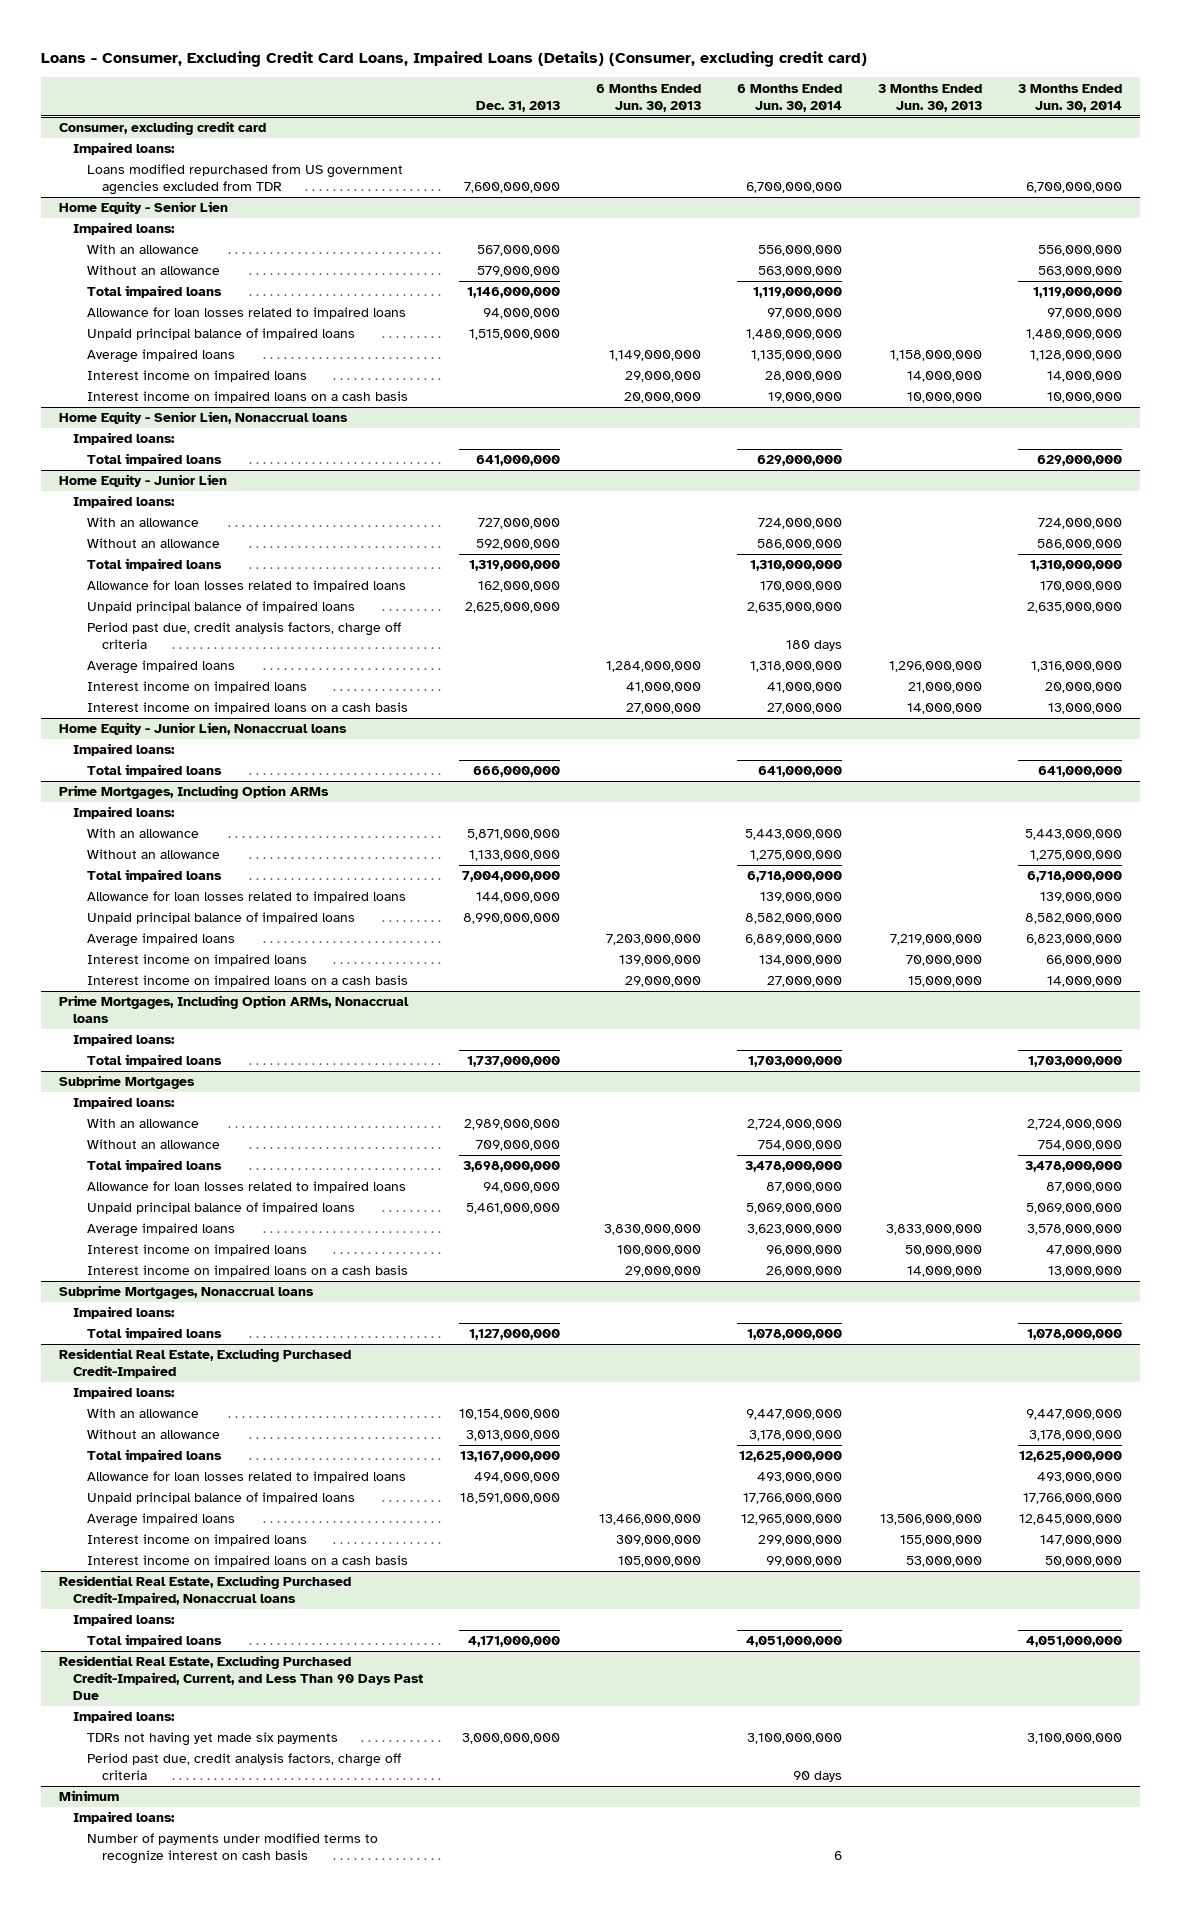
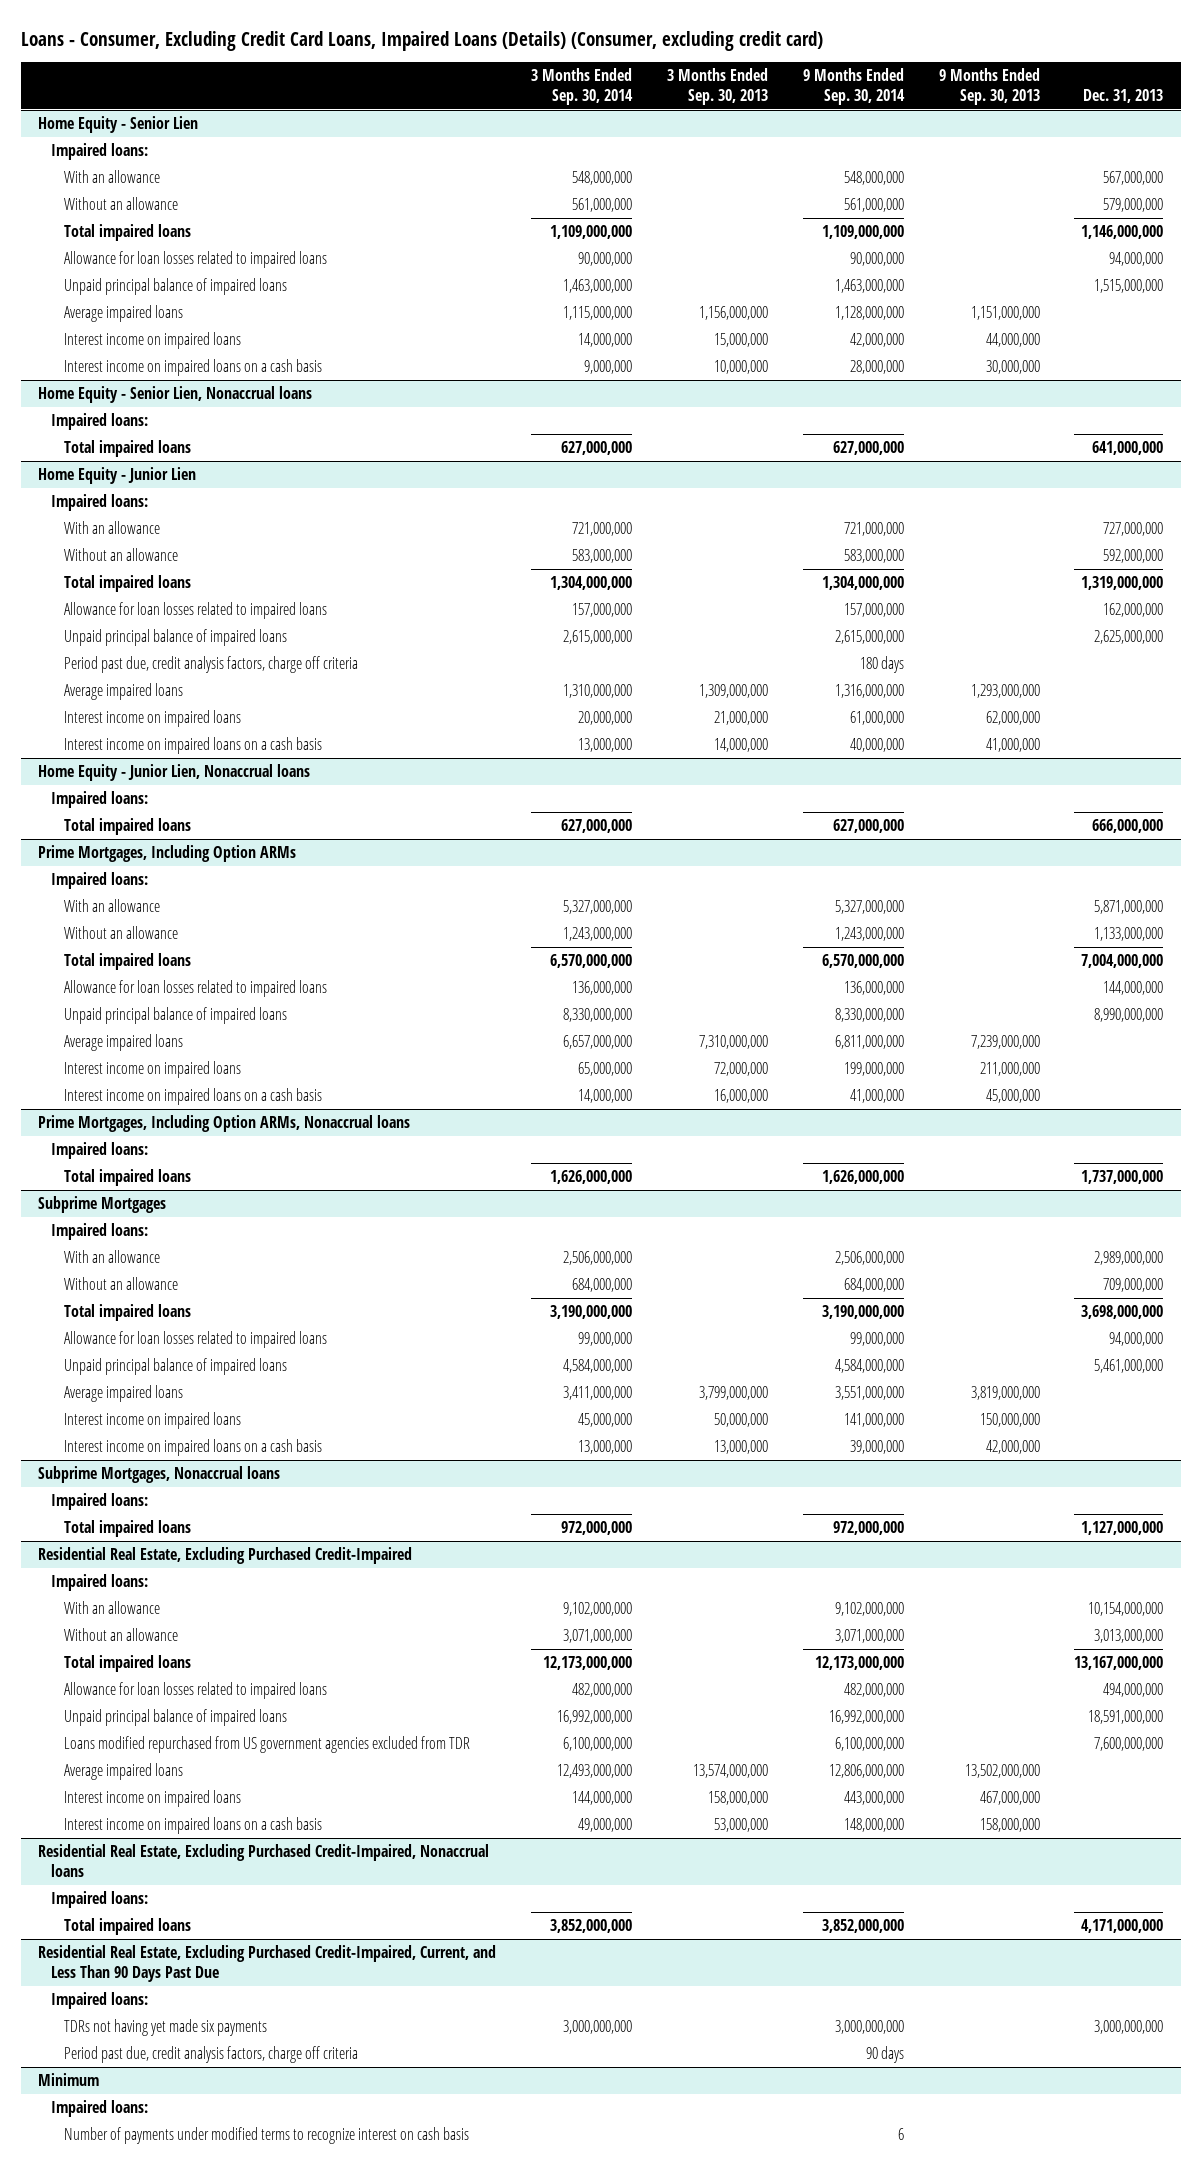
- | Dec. 31, 2013 | 6 Months Ended Jun. 30, 2013 | 6 Months Ended Jun. 30, 2014 | 3 Months Ended Jun. 30, 2013 | 3 Months Ended Jun. 30, 2014
+ | 3 Months Ended Sep. 30, 2014 | 3 Months Ended Sep. 30, 2013 | 9 Months Ended Sep. 30, 2014 | 9 Months Ended Sep. 30, 2013 | Dec. 31, 2013
- Consumer, excluding credit card
- Impaired loans:
- Loans modified repurchased from US government agencies excluded from TDR | 7,600,000,000 | | 6,700,000,000 | | 6,700,000,000
@ Residential Real Estate, Excluding Purchased Credit-Impaired
+ Loans modified repurchased from US government agencies excluded from TDR | 6,100,000,000 | | 6,100,000,000 | | 7,600,000,000

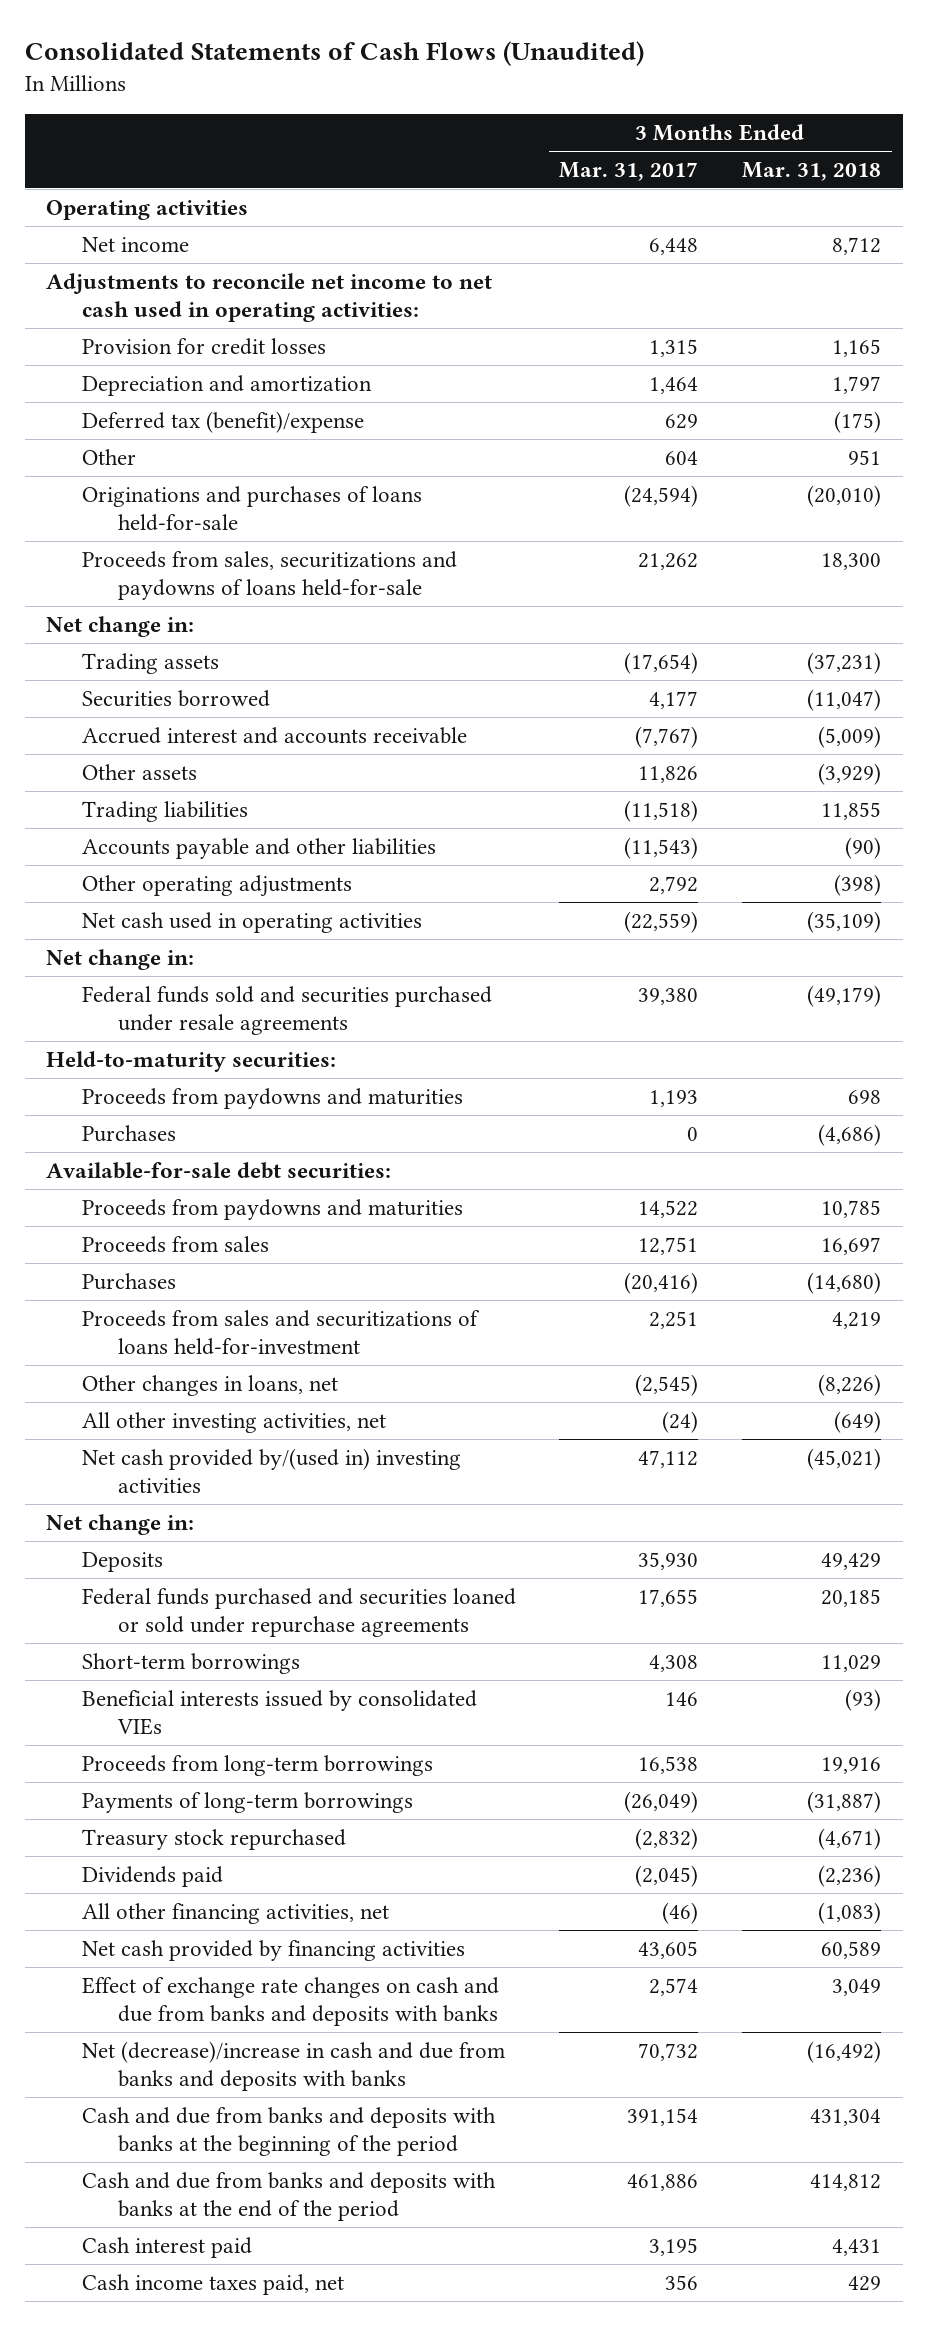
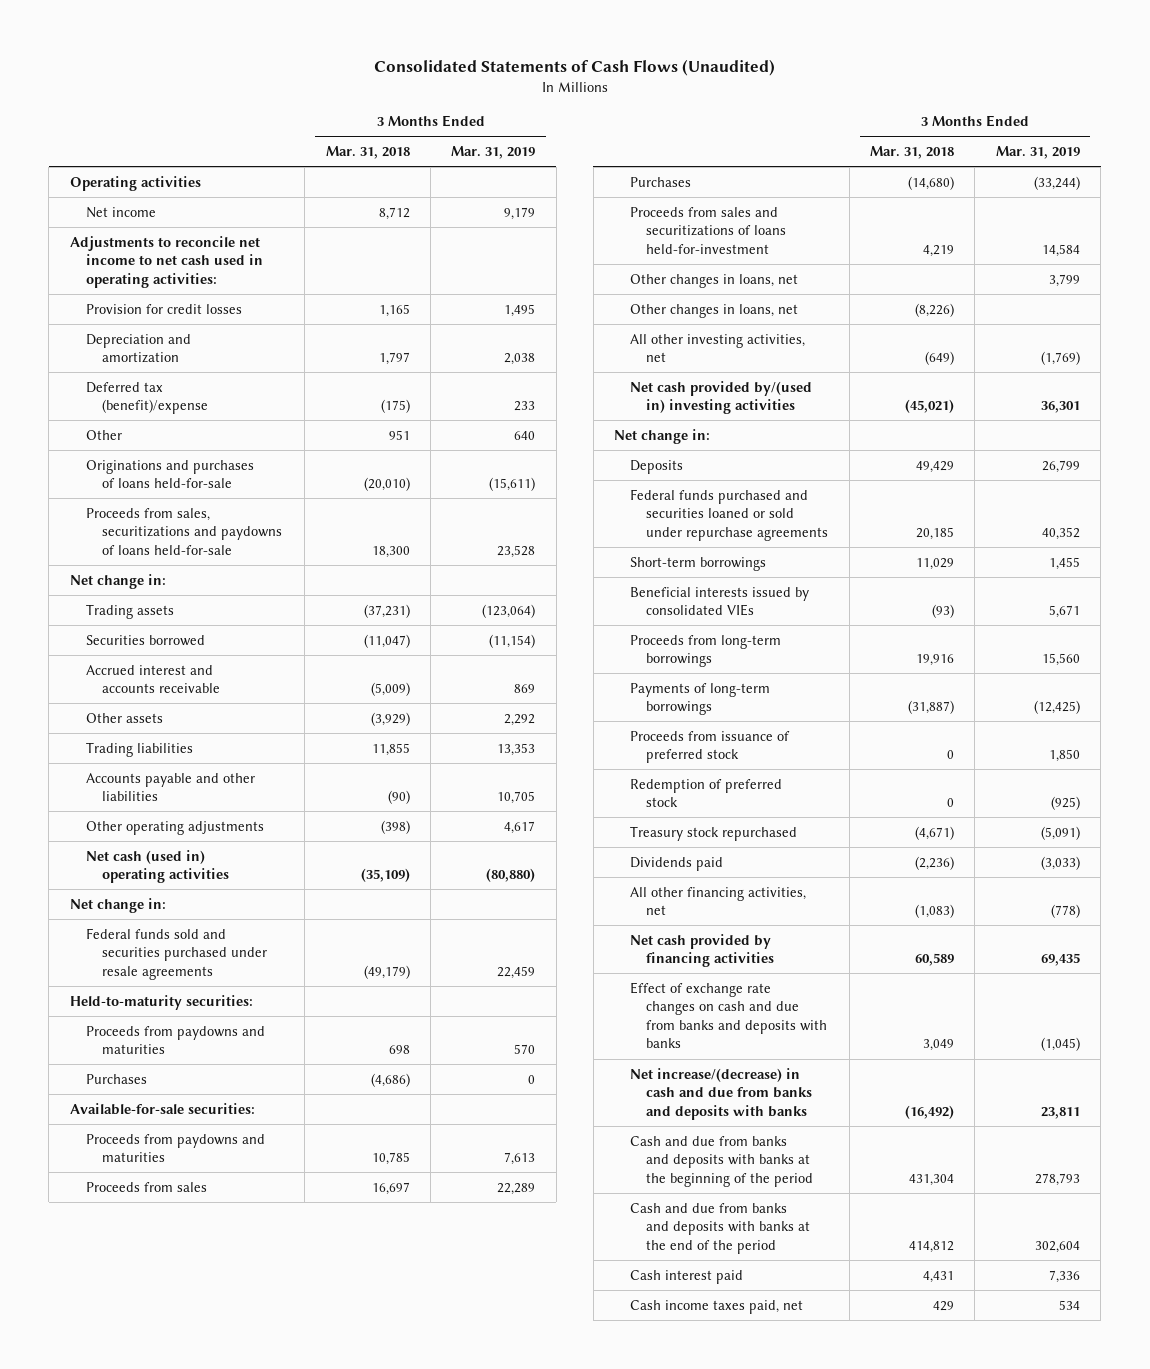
- | 3 Months Ended Mar. 31, 2017 | 3 Months Ended Mar. 31, 2018
+ | 3 Months Ended Mar. 31, 2018 | 3 Months Ended Mar. 31, 2019
- Net cash used in operating activities | (22,559) | (35,109)
+ Net cash (used in) operating activities | (35,109) | (80,880)
- Available-for-sale debt securities:
+ Available-for-sale securities:
+ Other changes in loans, net | | 3,799
+ Proceeds from issuance of preferred stock | 0 | 1,850
+ Redemption of preferred stock | 0 | (925)
- Net (decrease)/increase in cash and due from banks and deposits with banks | 70,732 | (16,492)
+ Net increase/(decrease) in cash and due from banks and deposits with banks | (16,492) | 23,811

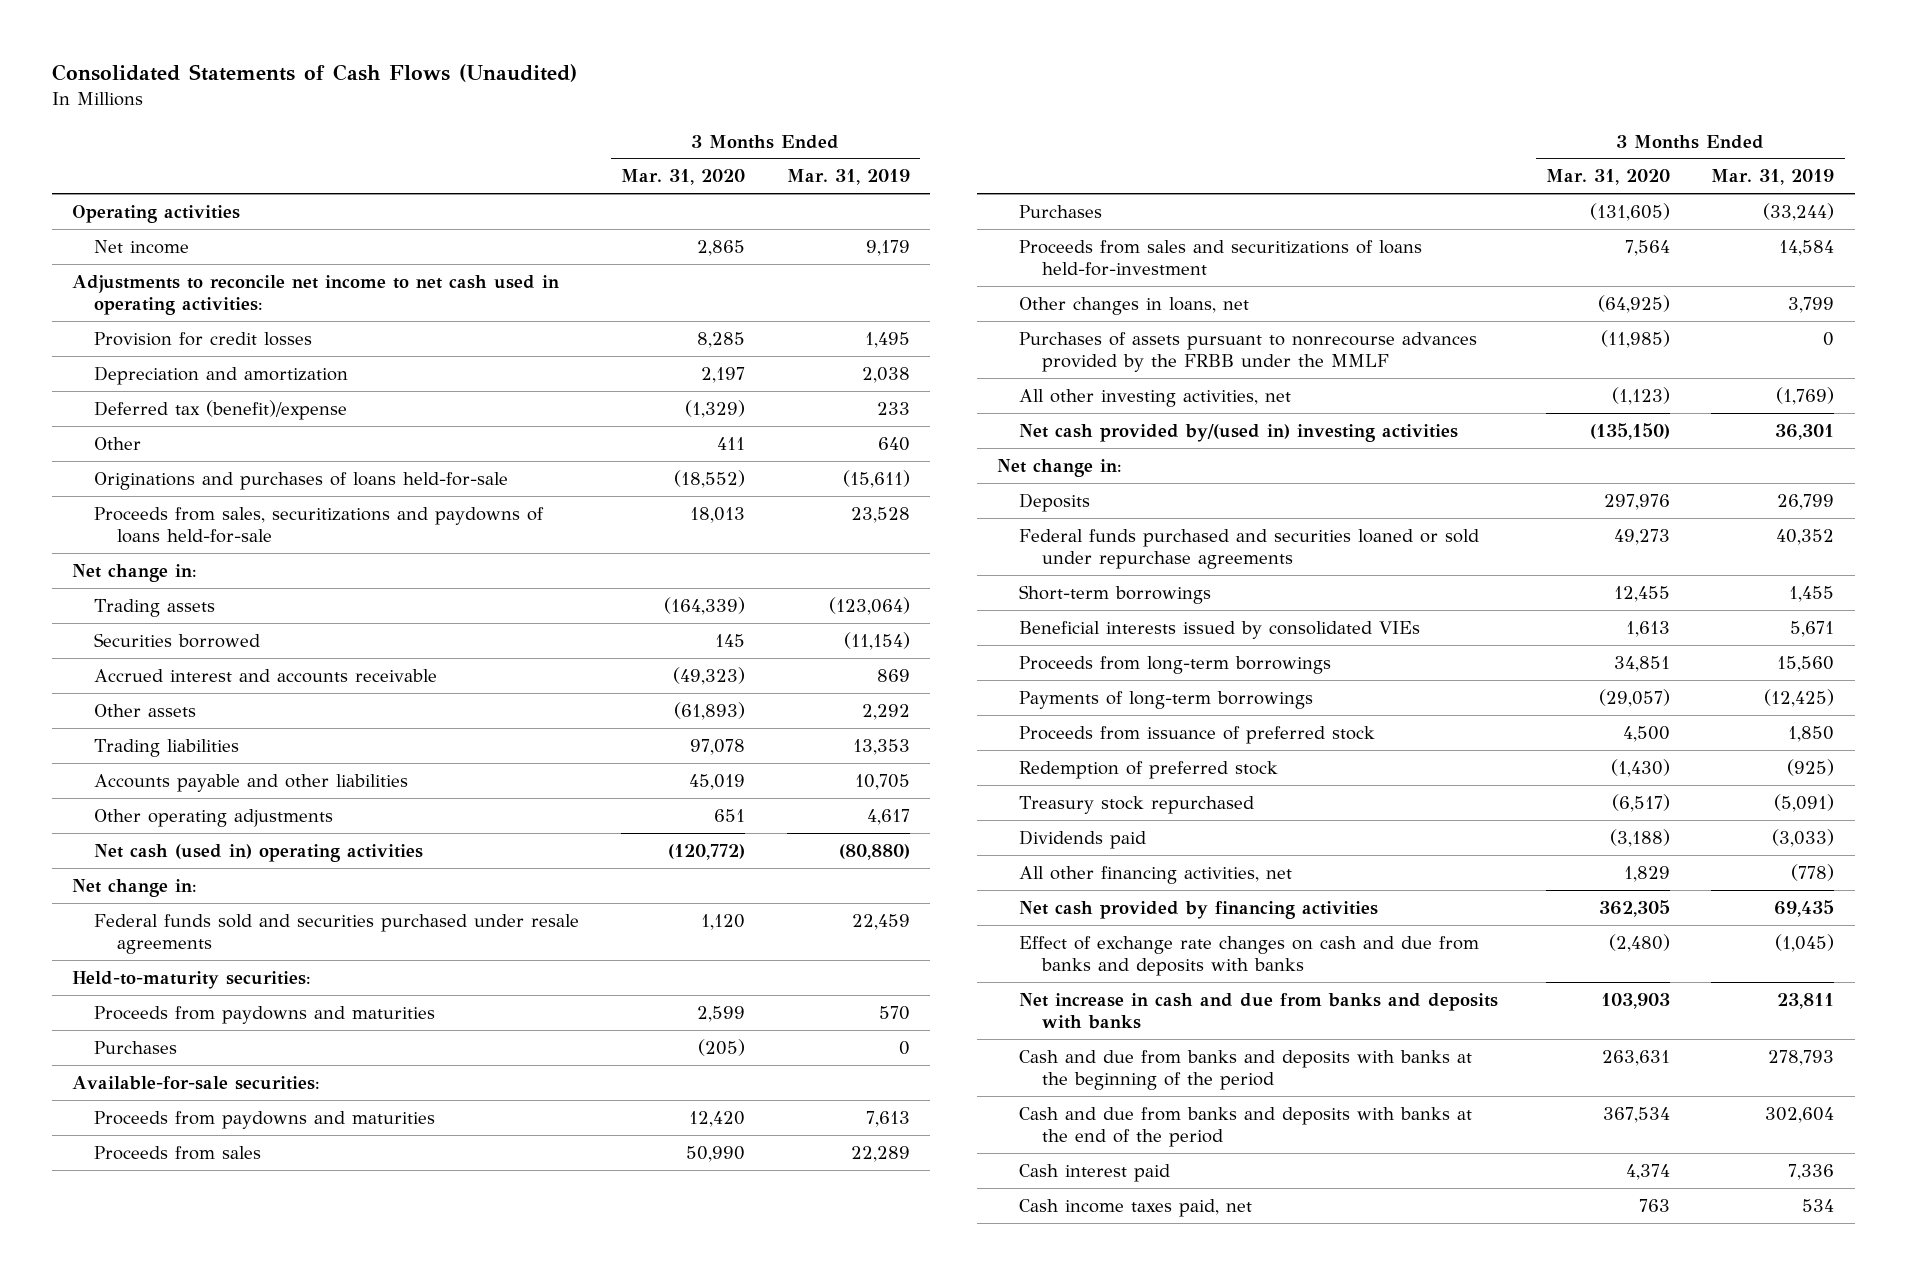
- | 3 Months Ended Mar. 31, 2018 | 3 Months Ended Mar. 31, 2019
+ | 3 Months Ended Mar. 31, 2020 | 3 Months Ended Mar. 31, 2019
- Other changes in loans, net | (8,226) |
+ Purchases of assets pursuant to nonrecourse advances provided by the FRBB under the MMLF | (11,985) | 0
- Net increase/(decrease) in cash and due from banks and deposits with banks | (16,492) | 23,811
+ Net increase in cash and due from banks and deposits with banks | 103,903 | 23,811

